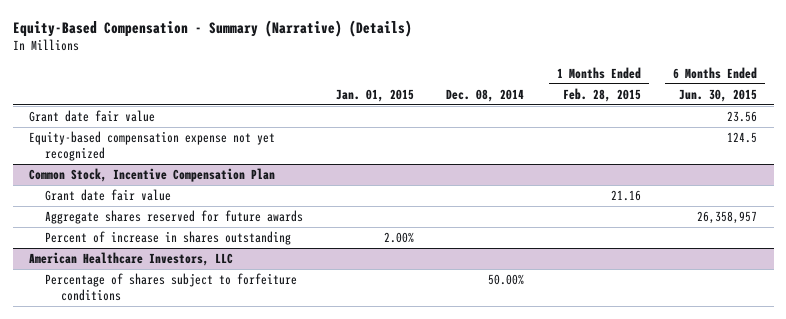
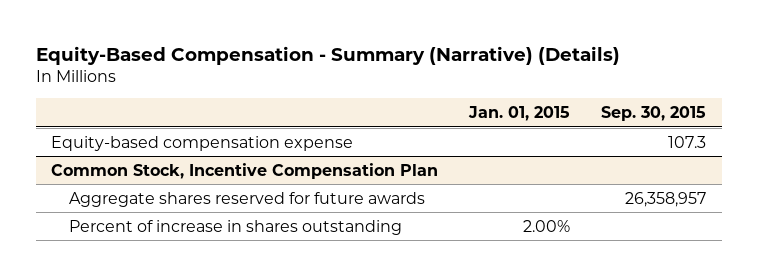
- | Jan. 01, 2015 | Dec. 08, 2014 | 1 Months Ended Feb. 28, 2015 | 6 Months Ended Jun. 30, 2015
+ | Jan. 01, 2015 | Sep. 30, 2015
- Grant date fair value | | | | 23.56
- Equity-based compensation expense not yet recognized | | | | 124.5
+ Equity-based compensation expense | | 107.3
@ Common Stock, Incentive Compensation Plan
- Grant date fair value | | | 21.16 |
- American Healthcare Investors, LLC
- Percentage of shares subject to forfeiture conditions | | 50.00% | |

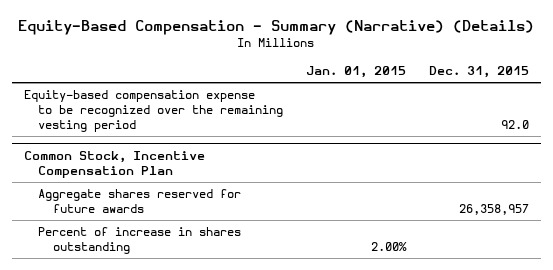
- | Jan. 01, 2015 | Sep. 30, 2015
+ | Jan. 01, 2015 | Dec. 31, 2015
- Equity-based compensation expense | | 107.3
+ Equity-based compensation expense to be recognized over the remaining vesting period | | 92.0

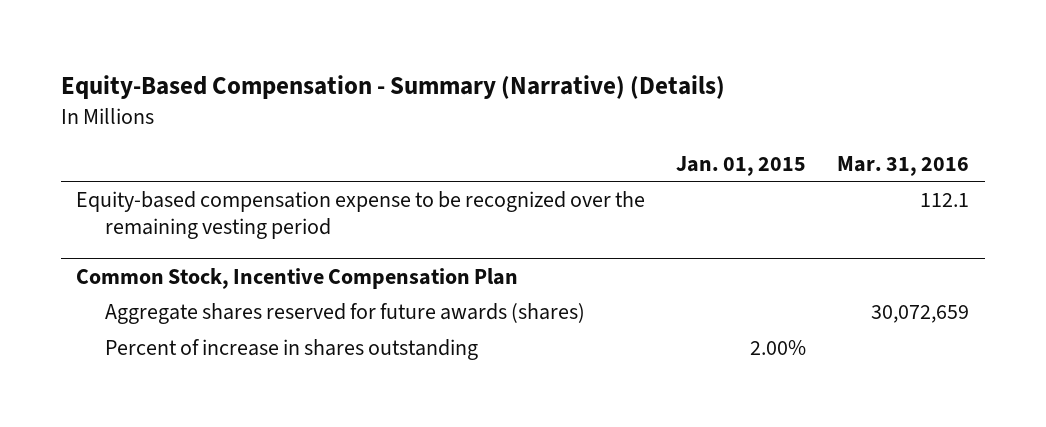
- | Jan. 01, 2015 | Dec. 31, 2015
+ | Jan. 01, 2015 | Mar. 31, 2016
@ Common Stock, Incentive Compensation Plan
- Aggregate shares reserved for future awards | | 26,358,957
+ Aggregate shares reserved for future awards (shares) | | 30,072,659

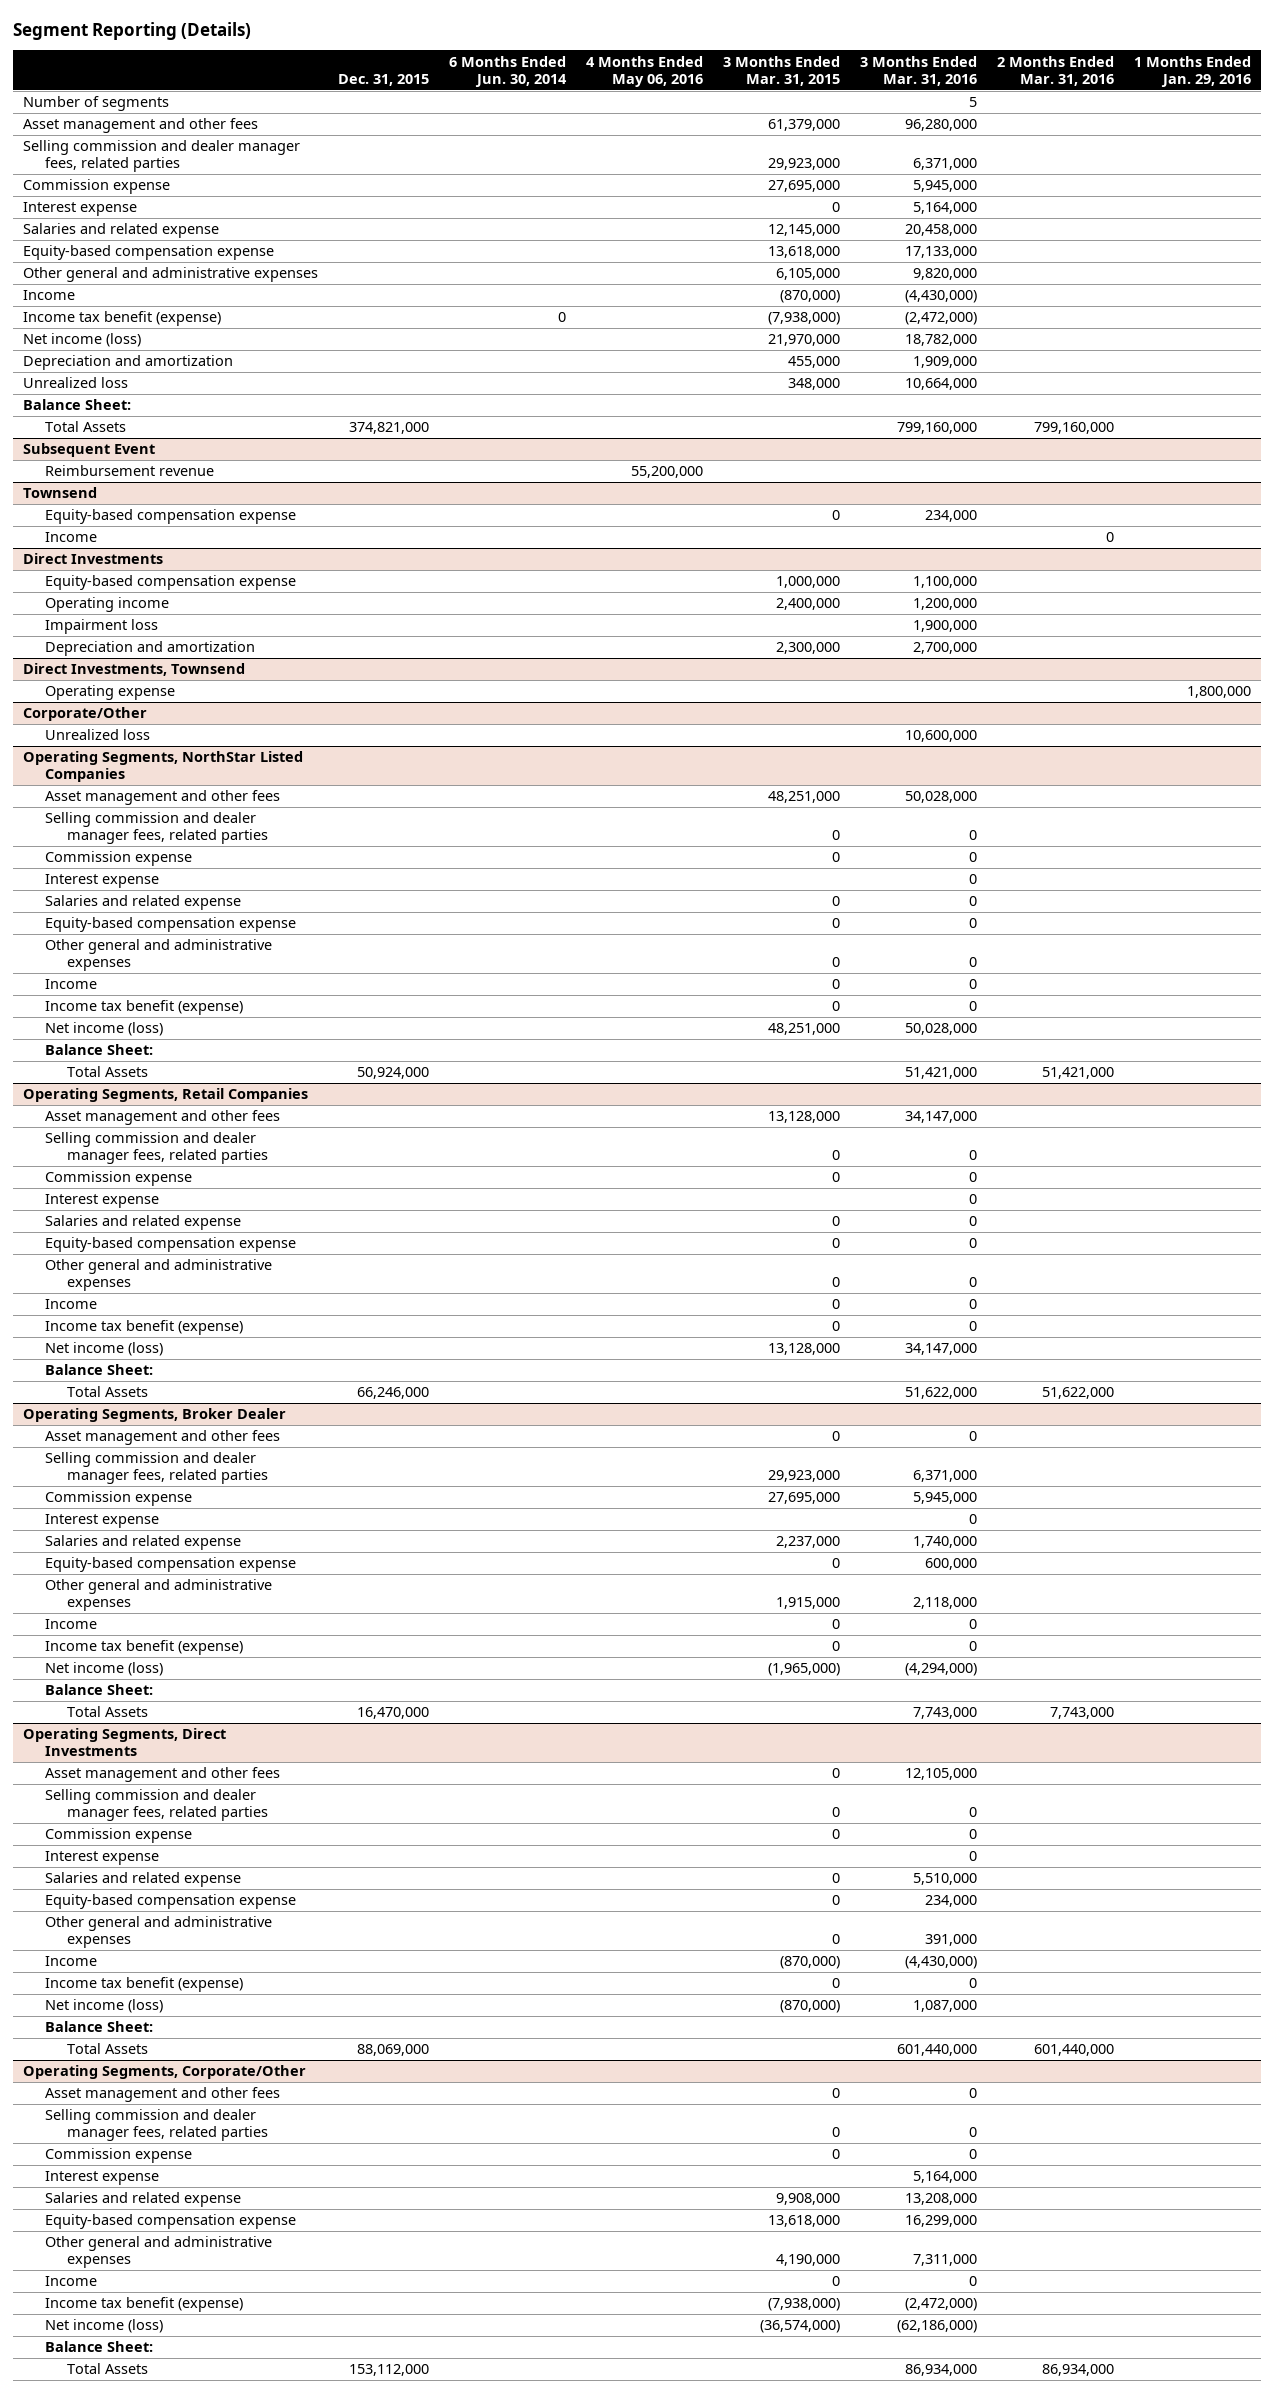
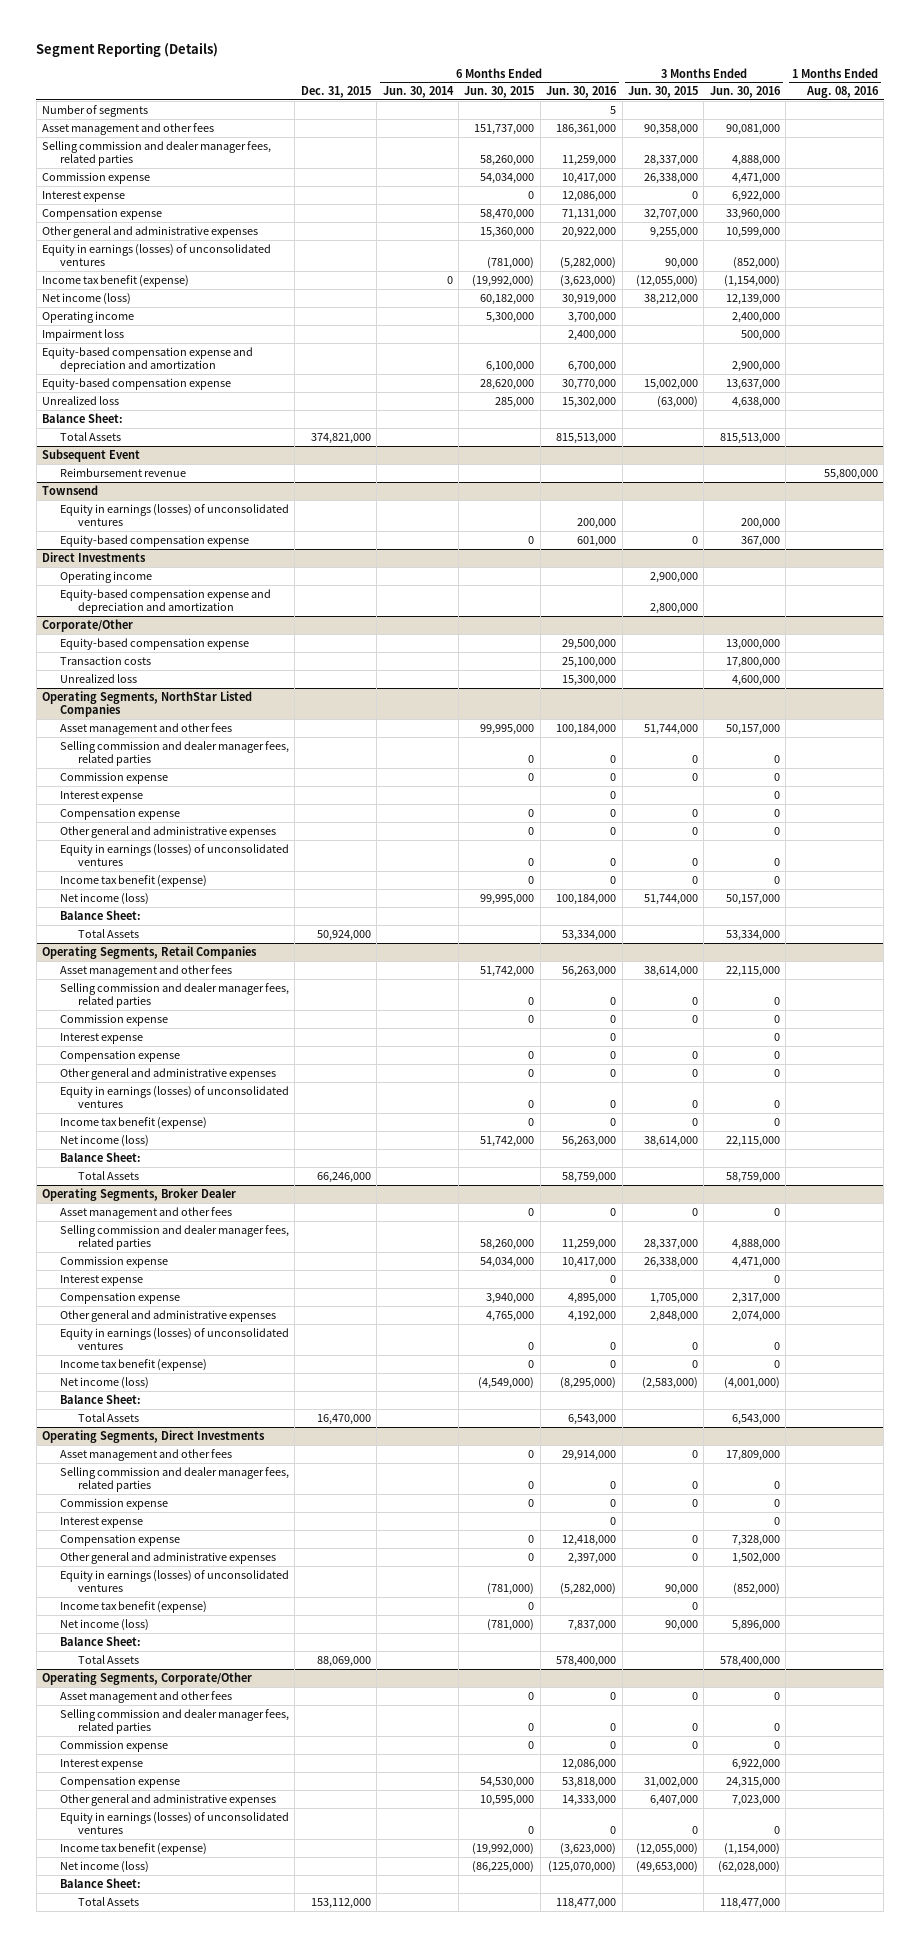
- | Dec. 31, 2015 | 6 Months Ended Jun. 30, 2014 | 4 Months Ended May 06, 2016 | 3 Months Ended Mar. 31, 2015 | 3 Months Ended Mar. 31, 2016 | 2 Months Ended Mar. 31, 2016 | 1 Months Ended Jan. 29, 2016
+ | Dec. 31, 2015 | 6 Months Ended Jun. 30, 2014 | 6 Months Ended Jun. 30, 2015 | 6 Months Ended Jun. 30, 2016 | 3 Months Ended Jun. 30, 2015 | 3 Months Ended Jun. 30, 2016 | 1 Months Ended Aug. 08, 2016
- Salaries and related expense | | | | 12,145,000 | 20,458,000 | |
+ Compensation expense | | | 58,470,000 | 71,131,000 | 32,707,000 | 33,960,000 |
- Income | | | | (870,000) | (4,430,000) | |
+ Equity in earnings (losses) of unconsolidated ventures | | | (781,000) | (5,282,000) | 90,000 | (852,000) |
- Depreciation and amortization | | | | 455,000 | 1,909,000 | |
+ Operating income | | | 5,300,000 | 3,700,000 | | 2,400,000 |
+ Impairment loss | | | | 2,400,000 | | 500,000 |
+ Equity-based compensation expense and depreciation and amortization | | | 6,100,000 | 6,700,000 | | 2,900,000 |
moved down: Equity-based compensation expense | | | 28,620,000 | 30,770,000 | 15,002,000 | 13,637,000 |
@ Townsend
+ Equity in earnings (losses) of unconsolidated ventures | | | | 200,000 | | 200,000 |
- Income | | | | | | 0 |
@ Direct Investments
- Equity-based compensation expense | | | | 1,000,000 | 1,100,000 | |
- Impairment loss | | | | | 1,900,000 | |
- Depreciation and amortization | | | | 2,300,000 | 2,700,000 | |
- Direct Investments, Townsend
- Operating expense | | | | | | | 1,800,000
@ Direct Investments
+ Equity-based compensation expense and depreciation and amortization | | | | | 2,800,000 | |
@ Corporate/Other
+ Equity-based compensation expense | | | | 29,500,000 | | 13,000,000 |
+ Transaction costs | | | | 25,100,000 | | 17,800,000 |
@ Operating Segments, NorthStar Listed Companies
- Salaries and related expense | | | | 0 | 0 | |
- Equity-based compensation expense | | | | 0 | 0 | |
+ Compensation expense | | | 0 | 0 | 0 | 0 |
- Income | | | | 0 | 0 | |
+ Equity in earnings (losses) of unconsolidated ventures | | | 0 | 0 | 0 | 0 |
@ Operating Segments, Retail Companies
- Salaries and related expense | | | | 0 | 0 | |
- Equity-based compensation expense | | | | 0 | 0 | |
+ Compensation expense | | | 0 | 0 | 0 | 0 |
- Income | | | | 0 | 0 | |
+ Equity in earnings (losses) of unconsolidated ventures | | | 0 | 0 | 0 | 0 |
@ Operating Segments, Broker Dealer
- Salaries and related expense | | | | 2,237,000 | 1,740,000 | |
- Equity-based compensation expense | | | | 0 | 600,000 | |
+ Compensation expense | | | 3,940,000 | 4,895,000 | 1,705,000 | 2,317,000 |
- Income | | | | 0 | 0 | |
+ Equity in earnings (losses) of unconsolidated ventures | | | 0 | 0 | 0 | 0 |
@ Operating Segments, Direct Investments
- Salaries and related expense | | | | 0 | 5,510,000 | |
- Equity-based compensation expense | | | | 0 | 234,000 | |
+ Compensation expense | | | 0 | 12,418,000 | 0 | 7,328,000 |
- Income | | | | (870,000) | (4,430,000) | |
+ Equity in earnings (losses) of unconsolidated ventures | | | (781,000) | (5,282,000) | 90,000 | (852,000) |
@ Operating Segments, Corporate/Other
- Salaries and related expense | | | | 9,908,000 | 13,208,000 | |
- Equity-based compensation expense | | | | 13,618,000 | 16,299,000 | |
+ Compensation expense | | | 54,530,000 | 53,818,000 | 31,002,000 | 24,315,000 |
- Income | | | | 0 | 0 | |
+ Equity in earnings (losses) of unconsolidated ventures | | | 0 | 0 | 0 | 0 |

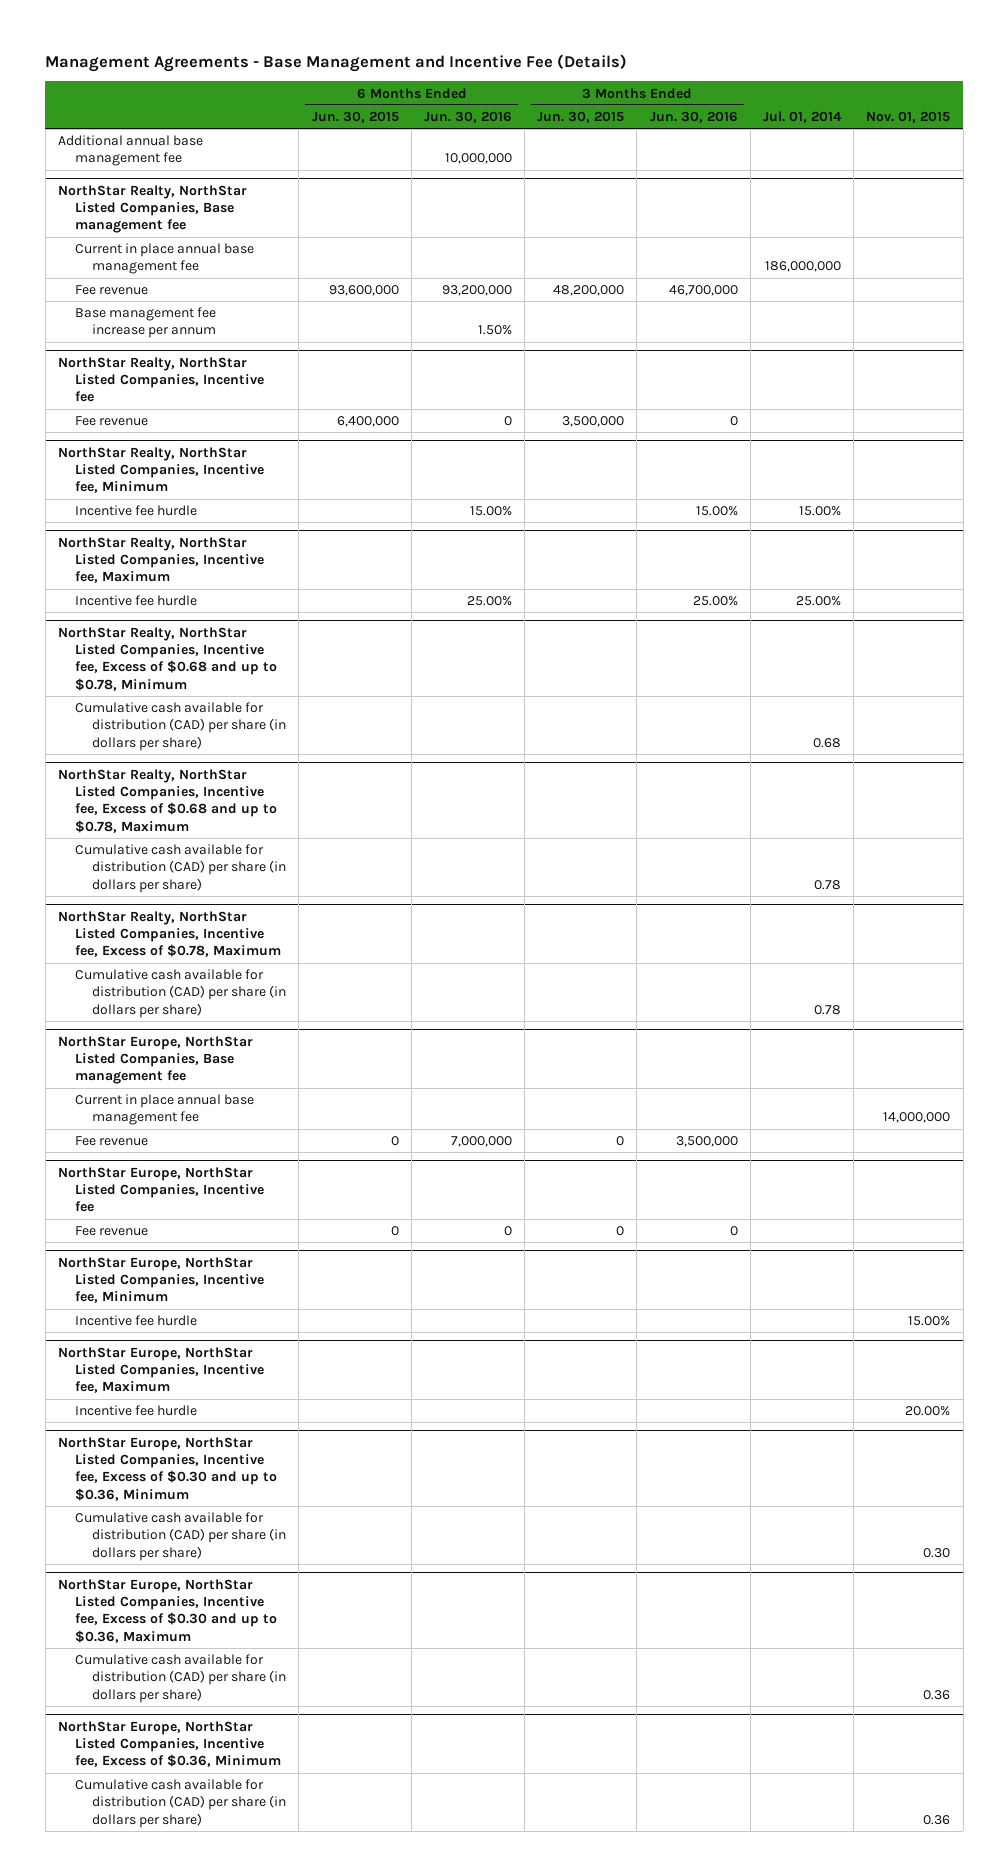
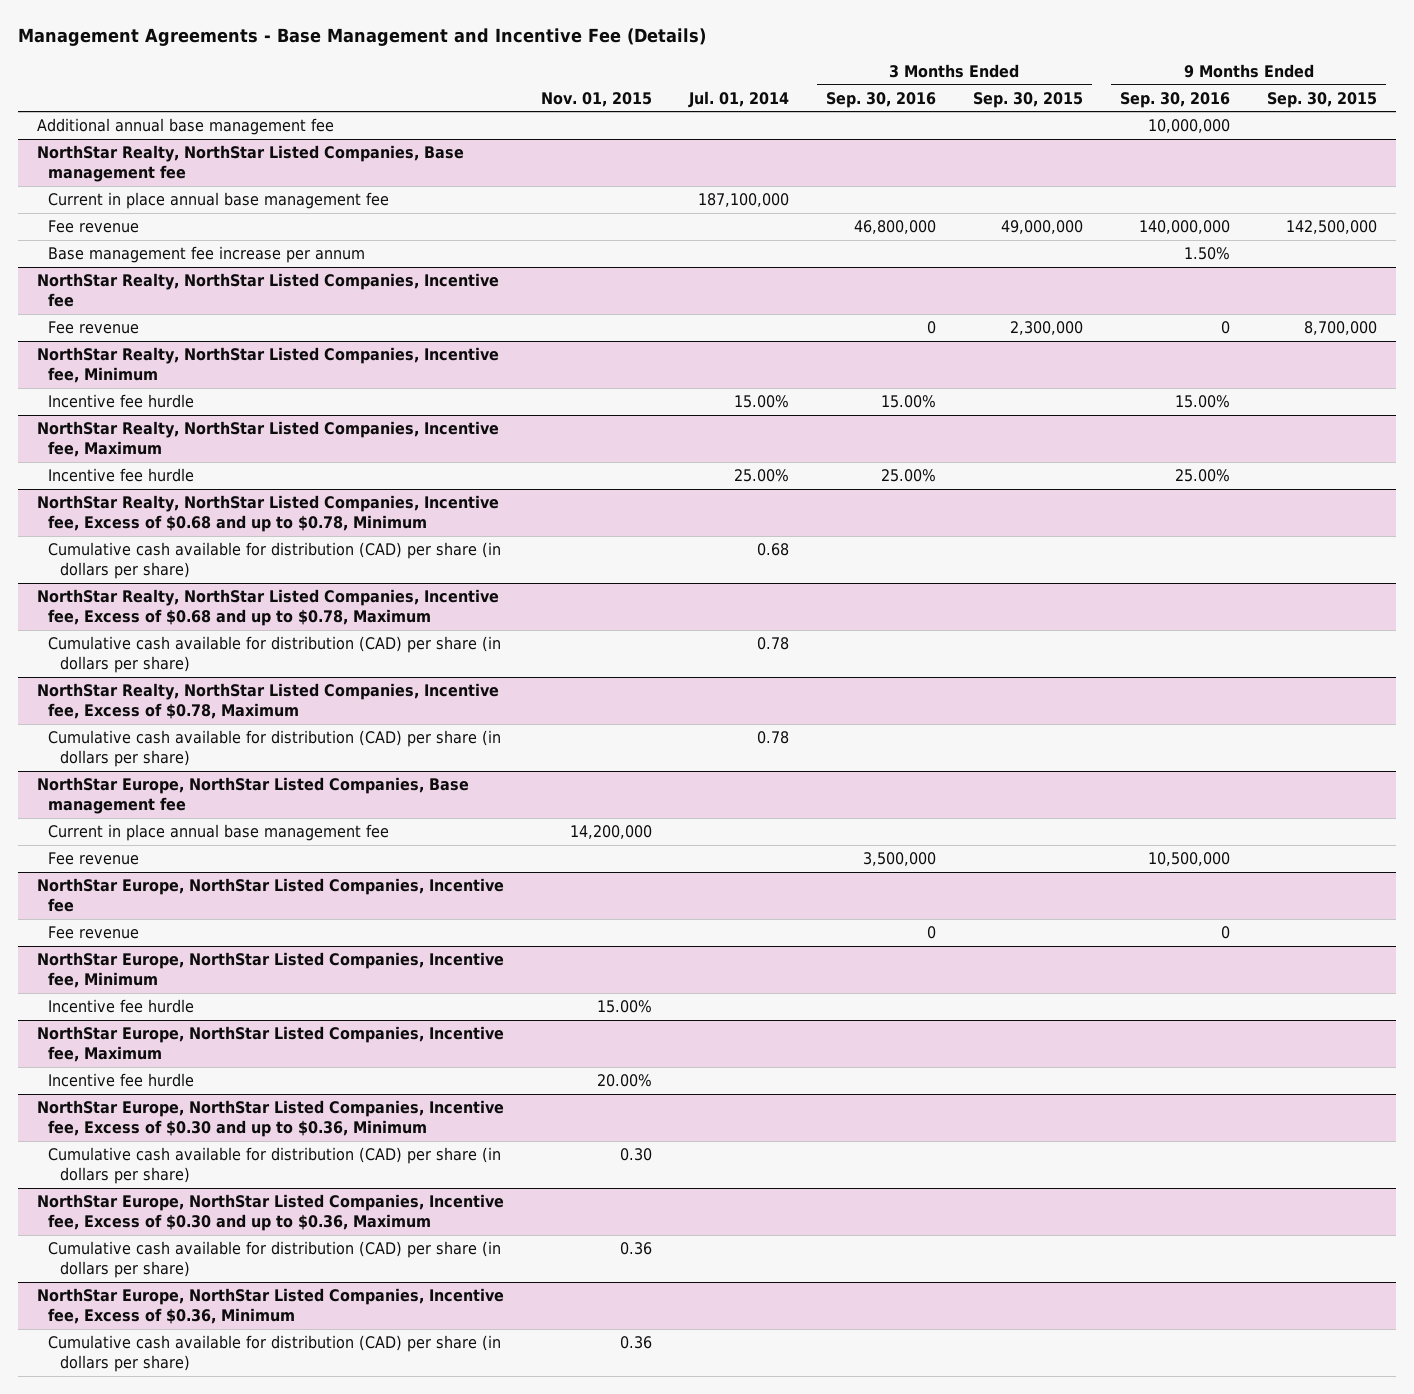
- | 6 Months Ended Jun. 30, 2015 | 6 Months Ended Jun. 30, 2016 | 3 Months Ended Jun. 30, 2015 | 3 Months Ended Jun. 30, 2016 | Jul. 01, 2014 | Nov. 01, 2015
+ | Nov. 01, 2015 | Jul. 01, 2014 | 3 Months Ended Sep. 30, 2016 | 3 Months Ended Sep. 30, 2015 | 9 Months Ended Sep. 30, 2016 | 9 Months Ended Sep. 30, 2015
@ NorthStar Realty, NorthStar Listed Companies, Base management fee
- Current in place annual base management fee | | | | | 186,000,000 |
+ Current in place annual base management fee | | 187,100,000 | | | |
@ NorthStar Europe, NorthStar Listed Companies, Base management fee
- Current in place annual base management fee | | | | | | 14,000,000
+ Current in place annual base management fee | 14,200,000 | | | | |

